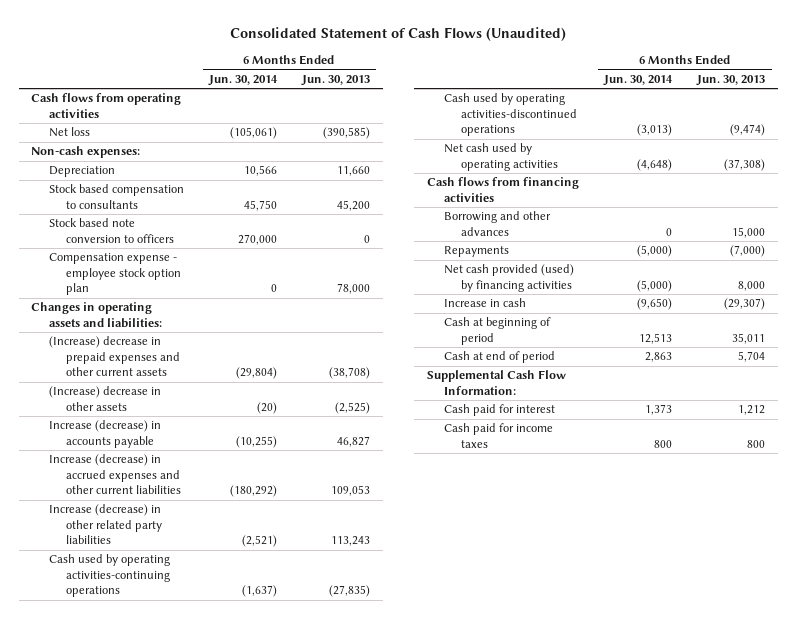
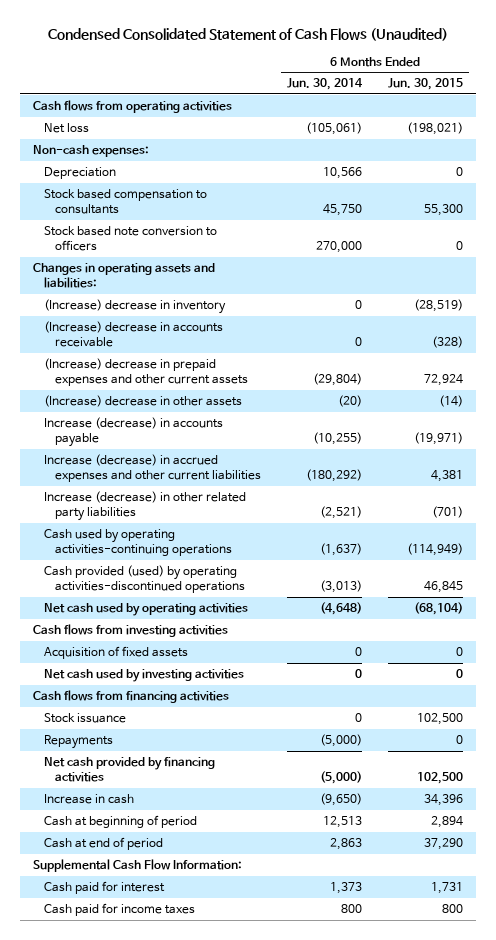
- Consolidated Statement of Cash Flows (Unaudited)
+ Condensed Consolidated Statement of Cash Flows (Unaudited)
- | 6 Months Ended Jun. 30, 2014 | 6 Months Ended Jun. 30, 2013
+ | 6 Months Ended Jun. 30, 2014 | 6 Months Ended Jun. 30, 2015
- Compensation expense - employee stock option plan | 0 | 78,000
+ (Increase) decrease in inventory | 0 | (28,519)
+ (Increase) decrease in accounts receivable | 0 | (328)
- Cash used by operating activities-discontinued operations | (3,013) | (9,474)
+ Cash provided (used) by operating activities-discontinued operations | (3,013) | 46,845
+ Cash flows from investing activities
+ Acquisition of fixed assets | 0 | 0
+ Net cash used by investing activities | 0 | 0
- Borrowing and other advances | 0 | 15,000
+ Stock issuance | 0 | 102,500
- Net cash provided (used) by financing activities | (5,000) | 8,000
+ Net cash provided by financing activities | (5,000) | 102,500

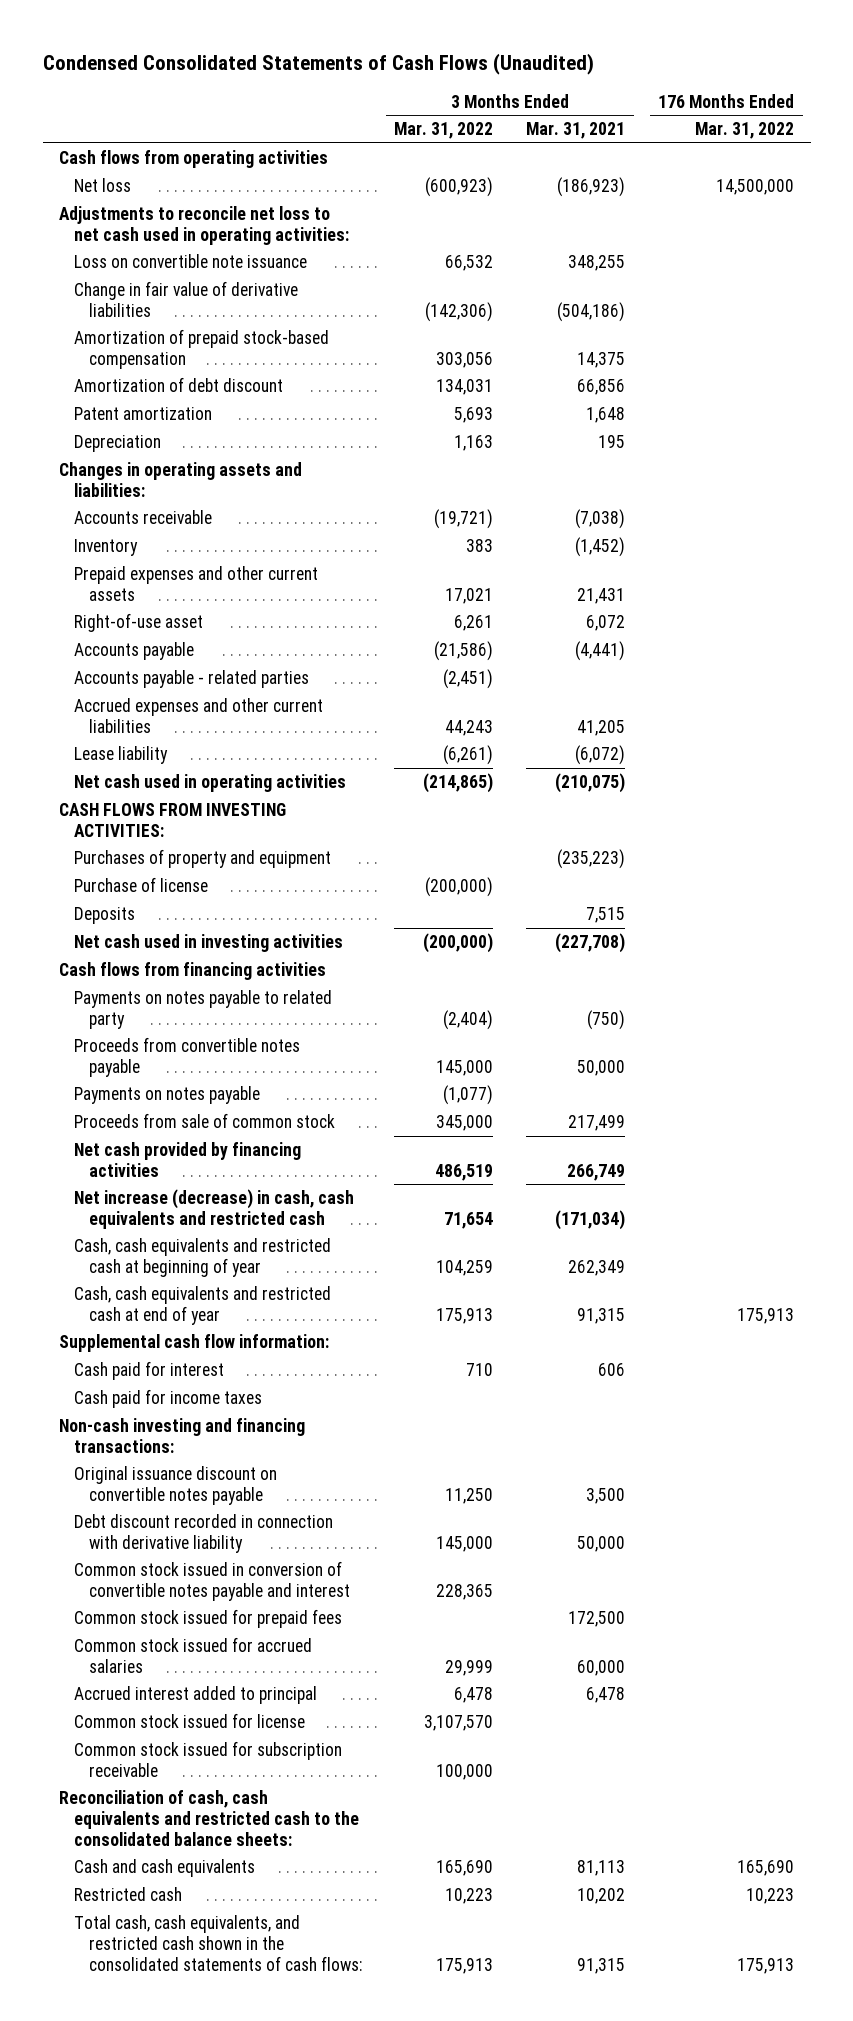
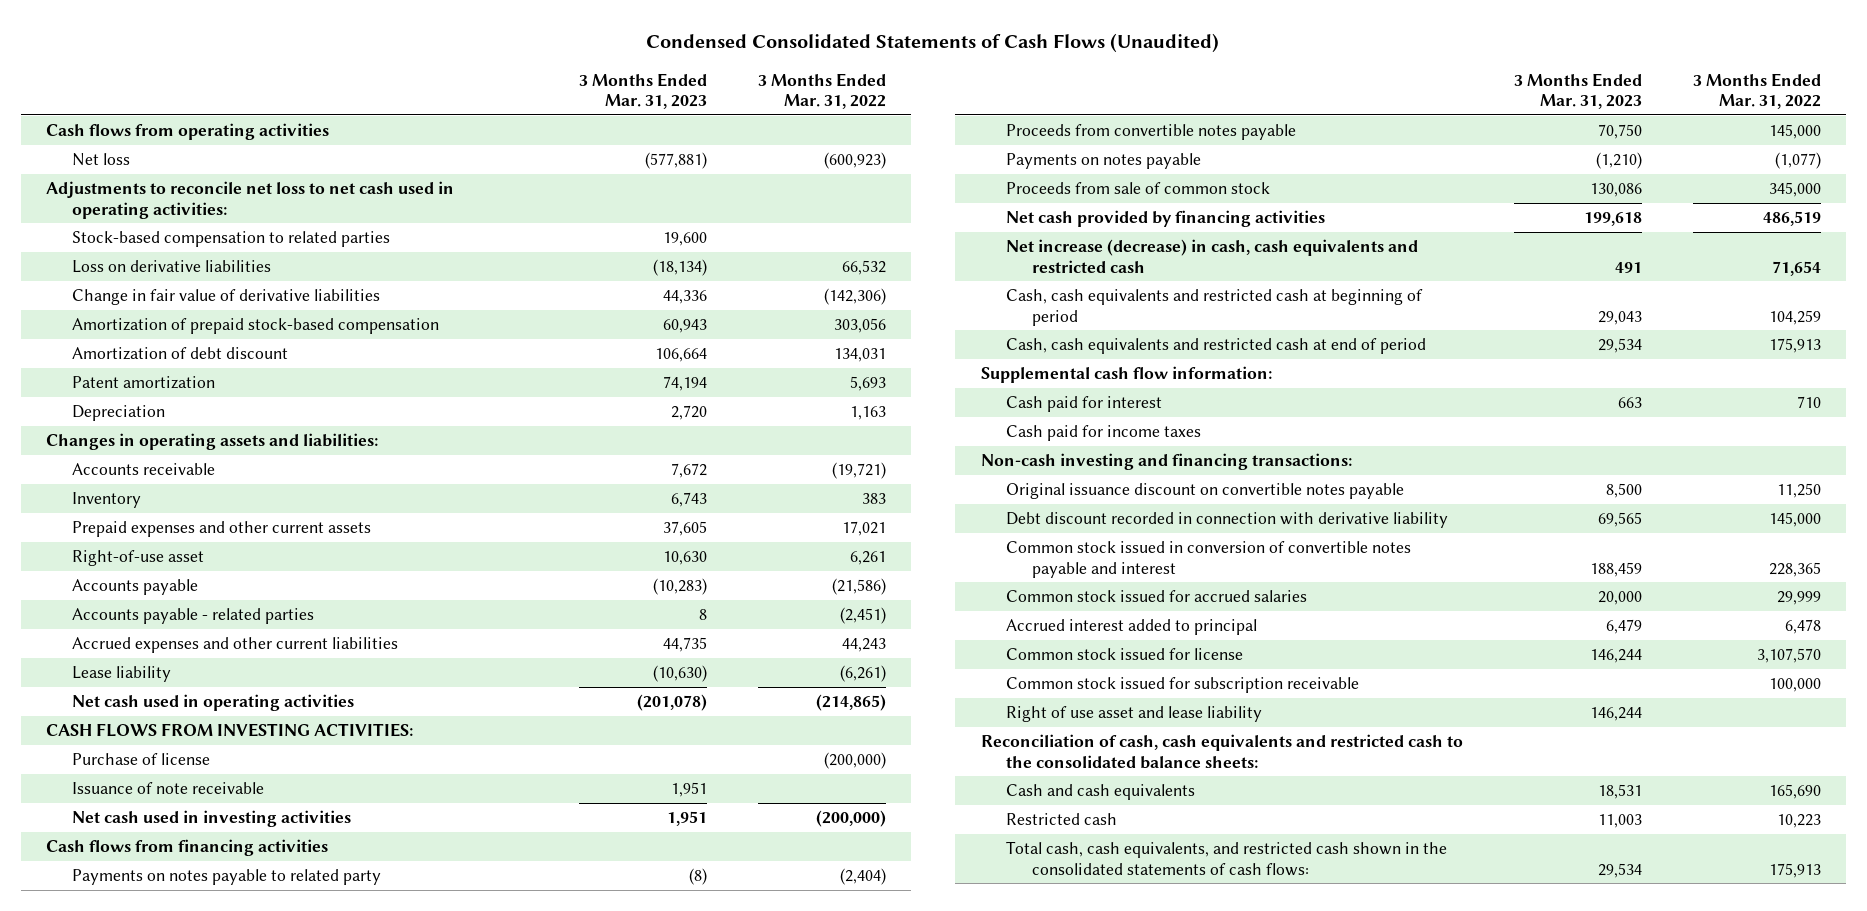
- | 3 Months Ended Mar. 31, 2022 | 3 Months Ended Mar. 31, 2021 | 176 Months Ended Mar. 31, 2022
+ | 3 Months Ended Mar. 31, 2023 | 3 Months Ended Mar. 31, 2022
- Loss on convertible note issuance | 66,532 | 348,255 |
+ Stock-based compensation to related parties | 19,600 |
+ Loss on derivative liabilities | (18,134) | 66,532
- Purchases of property and equipment | | (235,223) |
- Deposits | | 7,515 |
+ Issuance of note receivable | 1,951 |
- Cash, cash equivalents and restricted cash at beginning of year | 104,259 | 262,349 |
- Cash, cash equivalents and restricted cash at end of year | 175,913 | 91,315 | 175,913
+ Cash, cash equivalents and restricted cash at beginning of period | 29,043 | 104,259
+ Cash, cash equivalents and restricted cash at end of period | 29,534 | 175,913
- Common stock issued for prepaid fees | | 172,500 |
+ Right of use asset and lease liability | 146,244 |

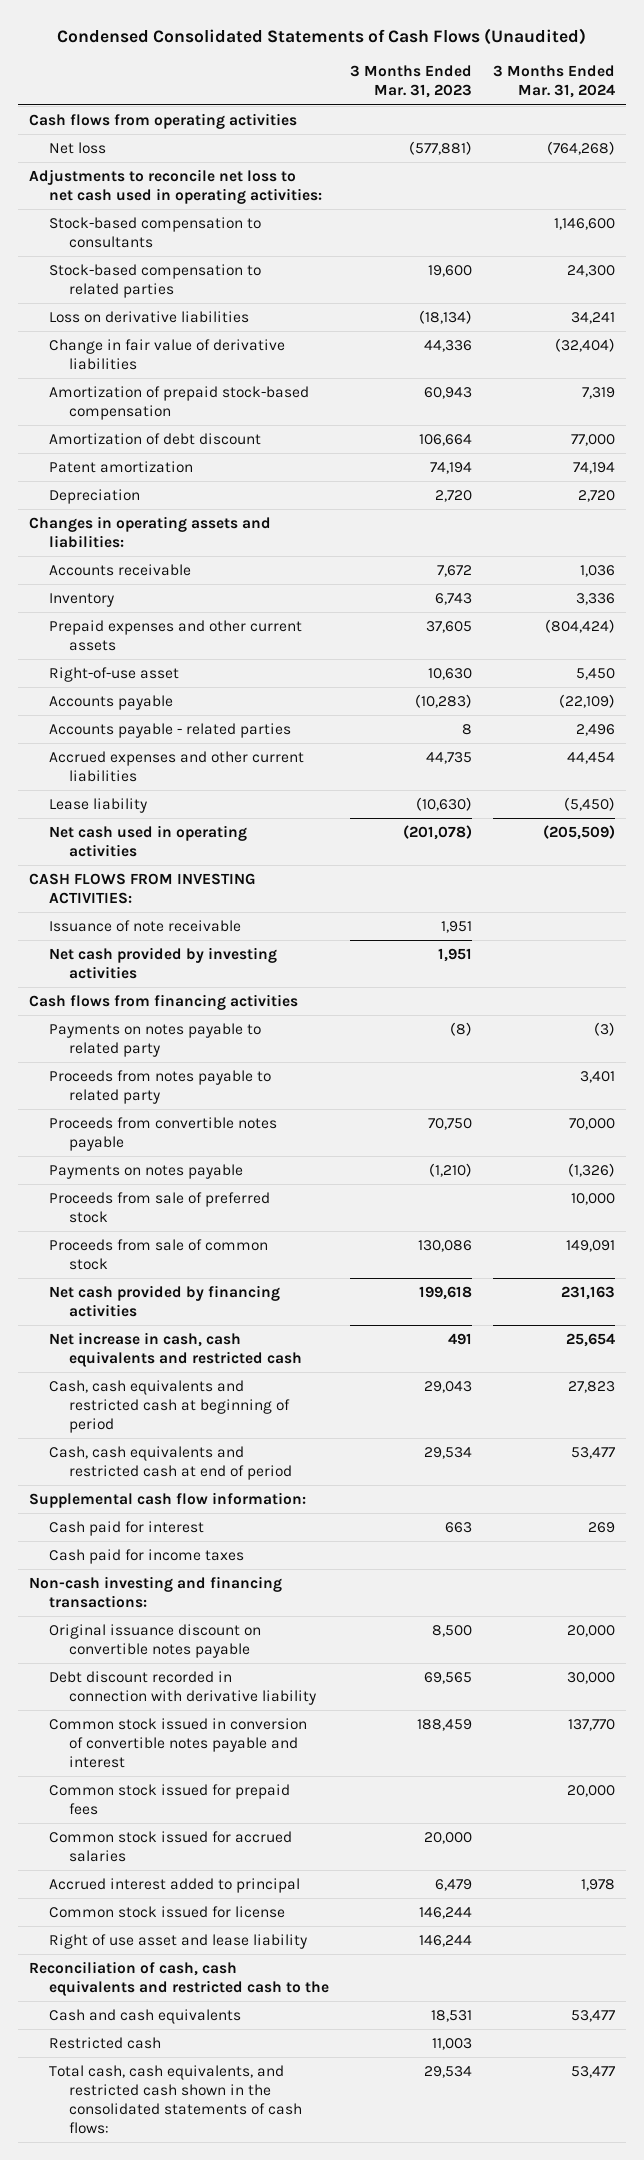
- | 3 Months Ended Mar. 31, 2023 | 3 Months Ended Mar. 31, 2022
+ | 3 Months Ended Mar. 31, 2023 | 3 Months Ended Mar. 31, 2024
+ Stock-based compensation to consultants | | 1,146,600
- Purchase of license | | (200,000)
- Net cash used in investing activities | 1,951 | (200,000)
+ Net cash provided by investing activities | 1,951 |
+ Proceeds from notes payable to related party | | 3,401
+ Proceeds from sale of preferred stock | | 10,000
- Net increase (decrease) in cash, cash equivalents and restricted cash | 491 | 71,654
+ Net increase in cash, cash equivalents and restricted cash | 491 | 25,654
+ Common stock issued for prepaid fees | | 20,000
- Common stock issued for subscription receivable | | 100,000
- Reconciliation of cash, cash equivalents and restricted cash to the consolidated balance sheets:
+ Reconciliation of cash, cash equivalents and restricted cash to the

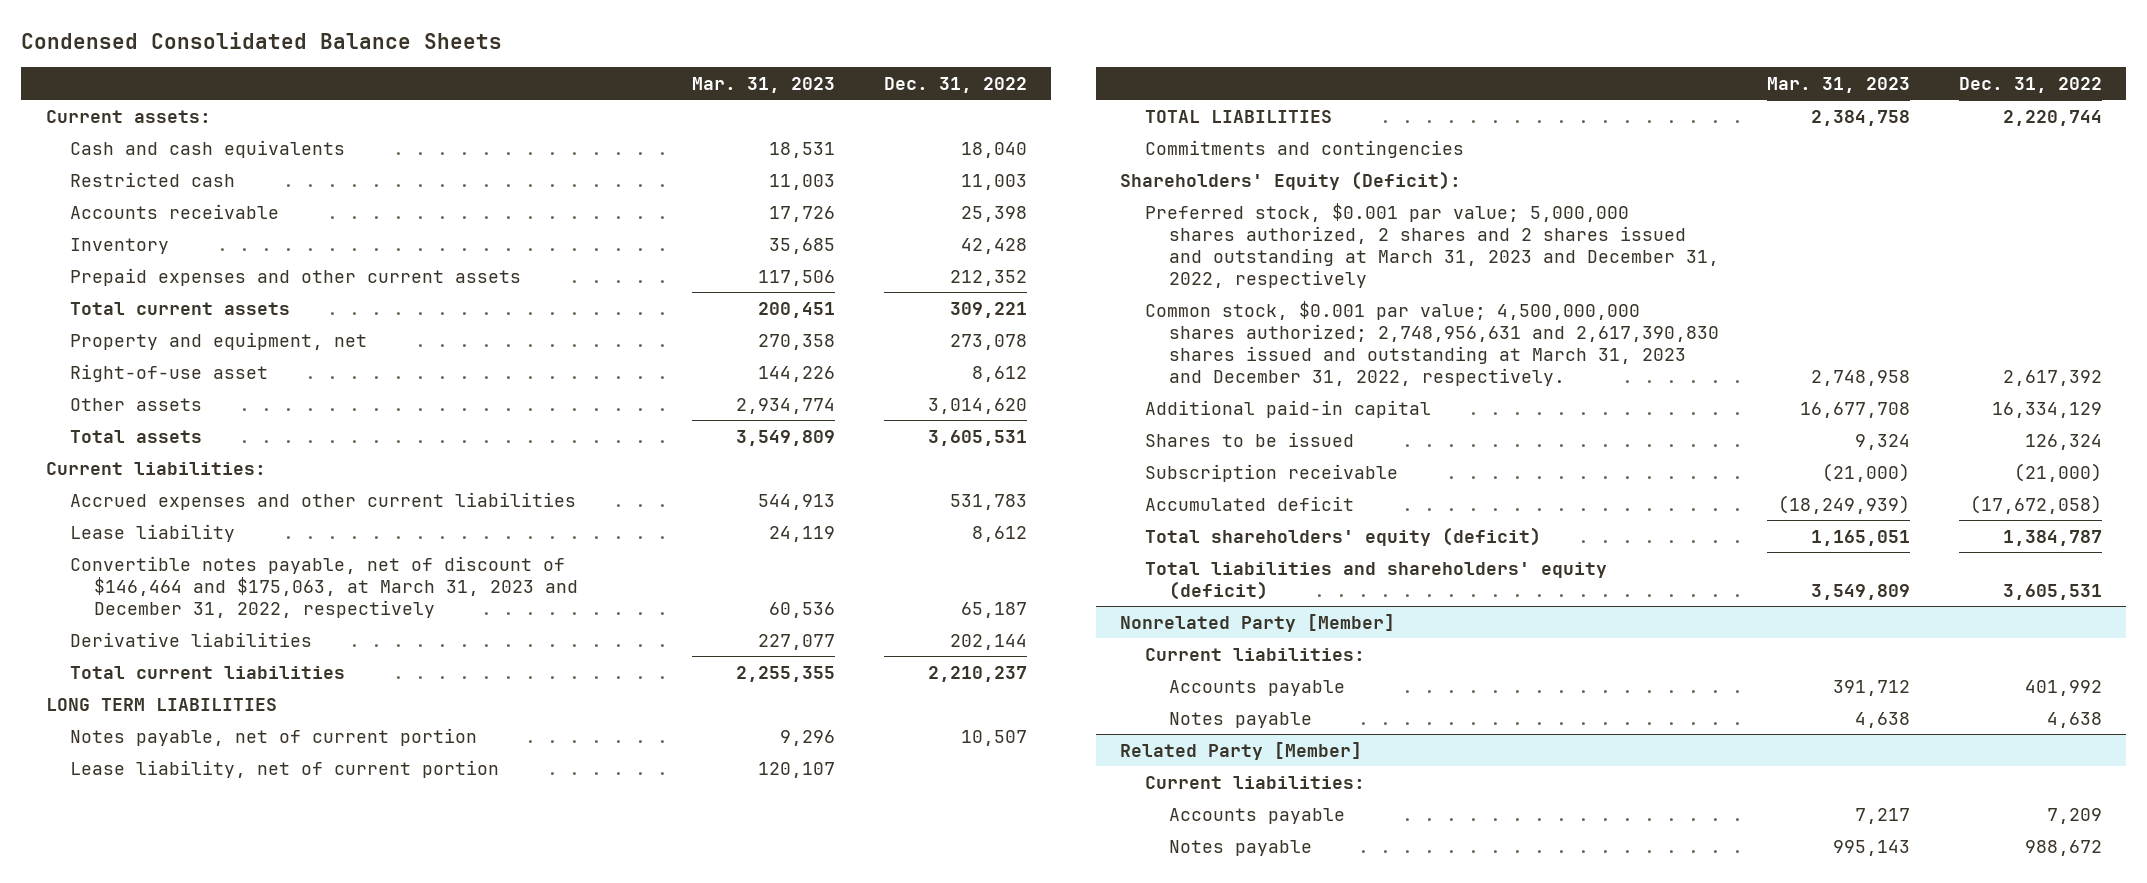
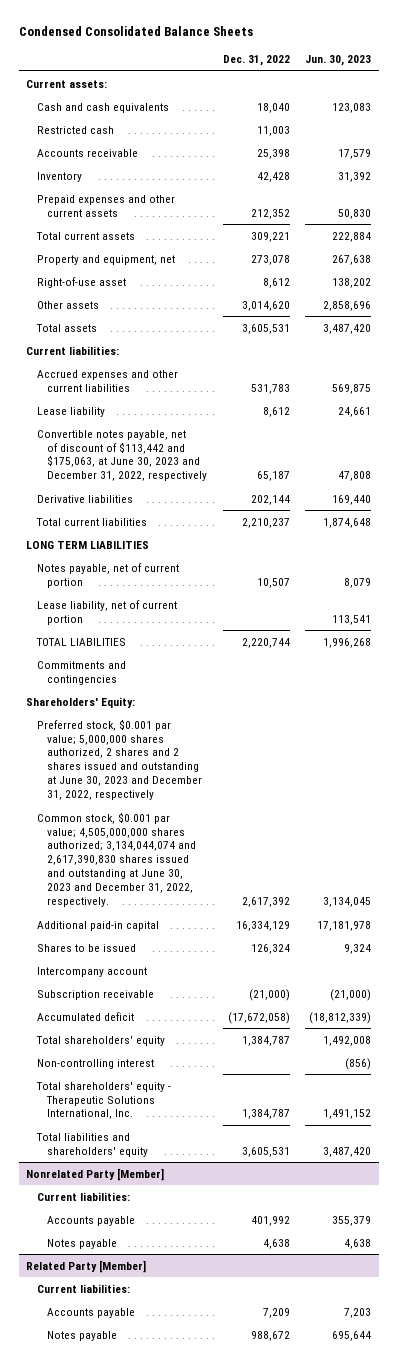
- | Mar. 31, 2023 | Dec. 31, 2022
+ | Dec. 31, 2022 | Jun. 30, 2023
- Convertible notes payable, net of discount of $146,464 and $175,063, at March 31, 2023 and December 31, 2022, respectively | 60,536 | 65,187
+ Convertible notes payable, net of discount of $113,442 and $175,063, at June 30, 2023 and December 31, 2022, respectively | 65,187 | 47,808
- Shareholders' Equity (Deficit):
- Preferred stock, $0.001 par value; 5,000,000 shares authorized, 2 shares and 2 shares issued and outstanding at March 31, 2023 and December 31, 2022, respectively
- Common stock, $0.001 par value; 4,500,000,000 shares authorized; 2,748,956,631 and 2,617,390,830 shares issued and outstanding at March 31, 2023 and December 31, 2022, respectively. | 2,748,958 | 2,617,392
+ Shareholders' Equity:
+ Preferred stock, $0.001 par value; 5,000,000 shares authorized, 2 shares and 2 shares issued and outstanding at June 30, 2023 and December 31, 2022, respectively
+ Common stock, $0.001 par value; 4,505,000,000 shares authorized; 3,134,044,074 and 2,617,390,830 shares issued and outstanding at June 30, 2023 and December 31, 2022, respectively. | 2,617,392 | 3,134,045
+ Intercompany account
- Total shareholders' equity (deficit) | 1,165,051 | 1,384,787
- Total liabilities and shareholders' equity (deficit) | 3,549,809 | 3,605,531
+ Total shareholders' equity | 1,384,787 | 1,492,008
+ Non-controlling interest | | (856)
+ Total shareholders' equity - Therapeutic Solutions International, Inc. | 1,384,787 | 1,491,152
+ Total liabilities and shareholders' equity | 3,605,531 | 3,487,420

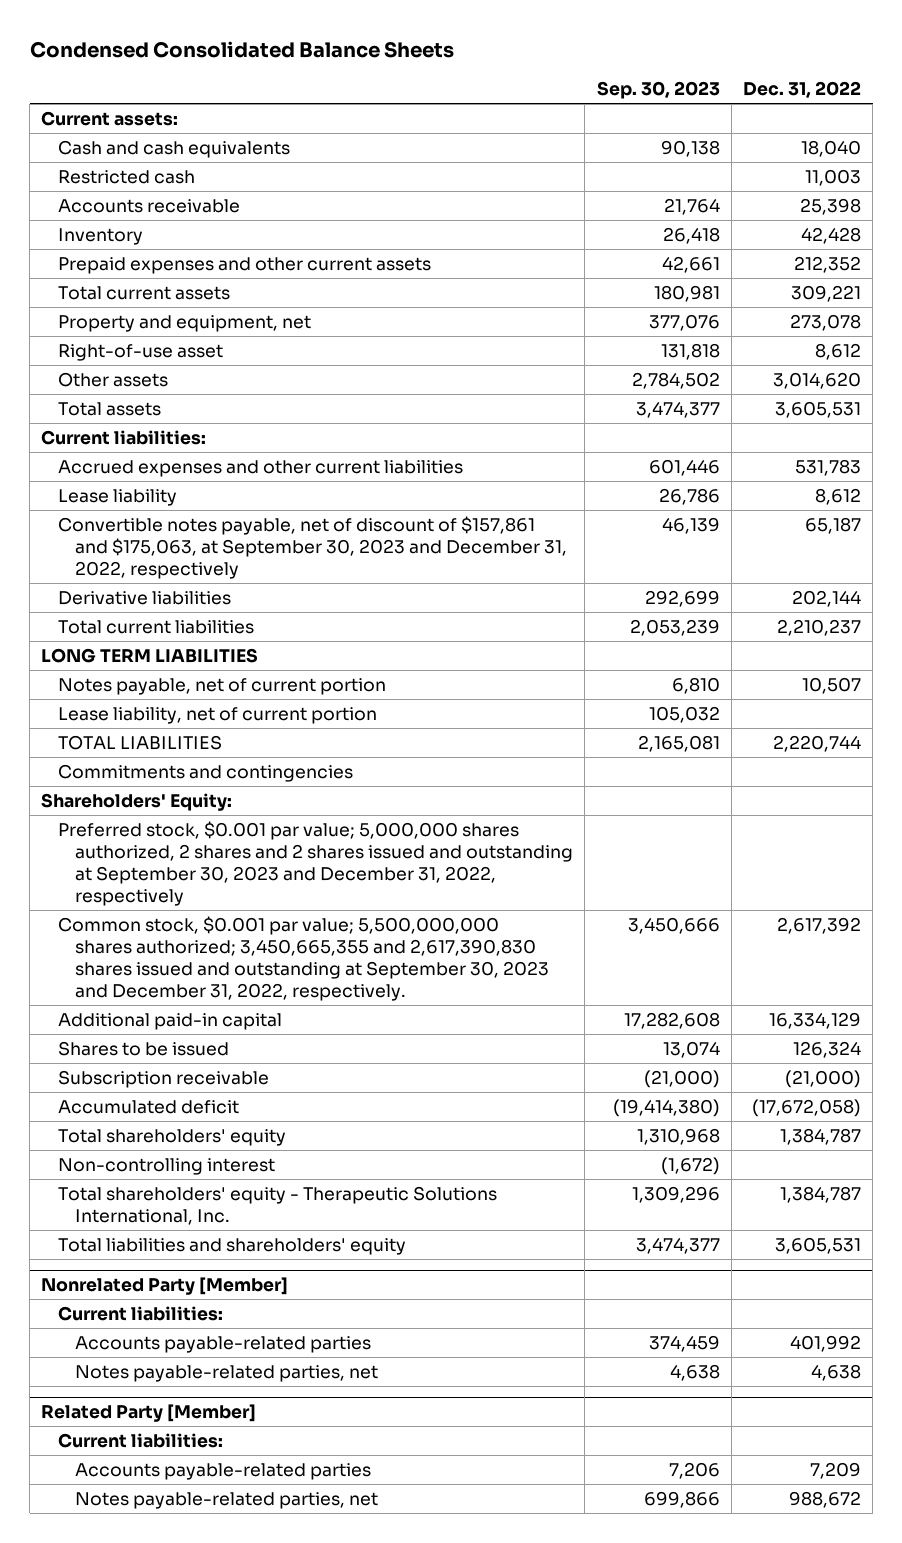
- | Dec. 31, 2022 | Jun. 30, 2023
+ | Sep. 30, 2023 | Dec. 31, 2022
- Convertible notes payable, net of discount of $113,442 and $175,063, at June 30, 2023 and December 31, 2022, respectively | 65,187 | 47,808
+ Convertible notes payable, net of discount of $157,861 and $175,063, at September 30, 2023 and December 31, 2022, respectively | 46,139 | 65,187
- Preferred stock, $0.001 par value; 5,000,000 shares authorized, 2 shares and 2 shares issued and outstanding at June 30, 2023 and December 31, 2022, respectively
- Common stock, $0.001 par value; 4,505,000,000 shares authorized; 3,134,044,074 and 2,617,390,830 shares issued and outstanding at June 30, 2023 and December 31, 2022, respectively. | 2,617,392 | 3,134,045
+ Preferred stock, $0.001 par value; 5,000,000 shares authorized, 2 shares and 2 shares issued and outstanding at September 30, 2023 and December 31, 2022, respectively
+ Common stock, $0.001 par value; 5,500,000,000 shares authorized; 3,450,665,355 and 2,617,390,830 shares issued and outstanding at September 30, 2023 and December 31, 2022, respectively. | 3,450,666 | 2,617,392
- Intercompany account
@ Nonrelated Party [Member]
- Accounts payable | 401,992 | 355,379
- Notes payable | 4,638 | 4,638
+ Accounts payable-related parties | 374,459 | 401,992
+ Notes payable-related parties, net | 4,638 | 4,638
@ Related Party [Member]
- Accounts payable | 7,209 | 7,203
- Notes payable | 988,672 | 695,644
+ Accounts payable-related parties | 7,206 | 7,209
+ Notes payable-related parties, net | 699,866 | 988,672

